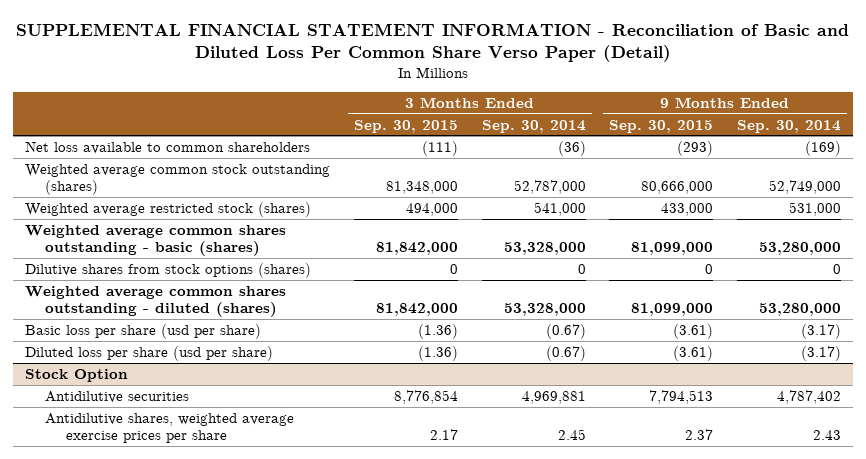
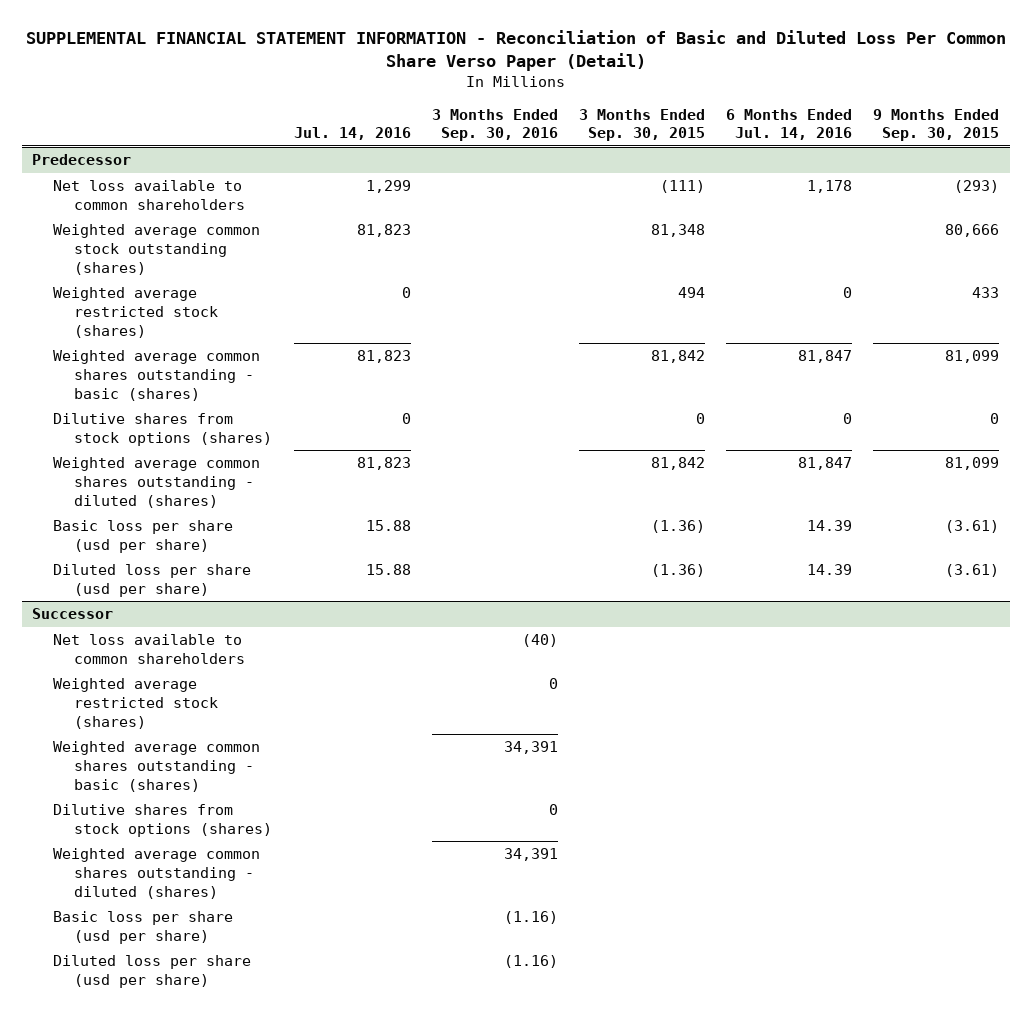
- | 3 Months Ended Sep. 30, 2015 | 3 Months Ended Sep. 30, 2014 | 9 Months Ended Sep. 30, 2015 | 9 Months Ended Sep. 30, 2014
+ | Jul. 14, 2016 | 3 Months Ended Sep. 30, 2016 | 3 Months Ended Sep. 30, 2015 | 6 Months Ended Jul. 14, 2016 | 9 Months Ended Sep. 30, 2015
+ Predecessor
- Weighted average common stock outstanding (shares) | 81,348,000 | 52,787,000 | 80,666,000 | 52,749,000
- Weighted average restricted stock (shares) | 494,000 | 541,000 | 433,000 | 531,000
- Weighted average common shares outstanding - basic (shares) | 81,842,000 | 53,328,000 | 81,099,000 | 53,280,000
+ Weighted average common stock outstanding (shares) | 81,823 | | 81,348 | | 80,666
+ Weighted average restricted stock (shares) | 0 | | 494 | 0 | 433
+ Weighted average common shares outstanding - basic (shares) | 81,823 | | 81,842 | 81,847 | 81,099
- Weighted average common shares outstanding - diluted (shares) | 81,842,000 | 53,328,000 | 81,099,000 | 53,280,000
+ Weighted average common shares outstanding - diluted (shares) | 81,823 | | 81,842 | 81,847 | 81,099
- Stock Option
- Antidilutive securities | 8,776,854 | 4,969,881 | 7,794,513 | 4,787,402
- Antidilutive shares, weighted average exercise prices per share | 2.17 | 2.45 | 2.37 | 2.43
+ Successor
+ Net loss available to common shareholders | | (40) | | |
+ Weighted average restricted stock (shares) | | 0 | | |
+ Weighted average common shares outstanding - basic (shares) | | 34,391 | | |
+ Dilutive shares from stock options (shares) | | 0 | | |
+ Weighted average common shares outstanding - diluted (shares) | | 34,391 | | |
+ Basic loss per share (usd per share) | | (1.16) | | |
+ Diluted loss per share (usd per share) | | (1.16) | | |

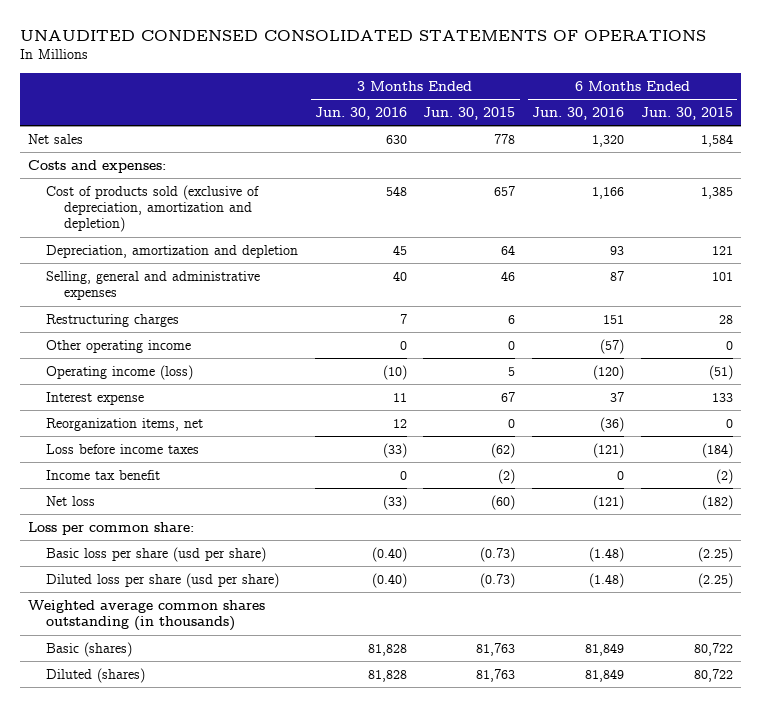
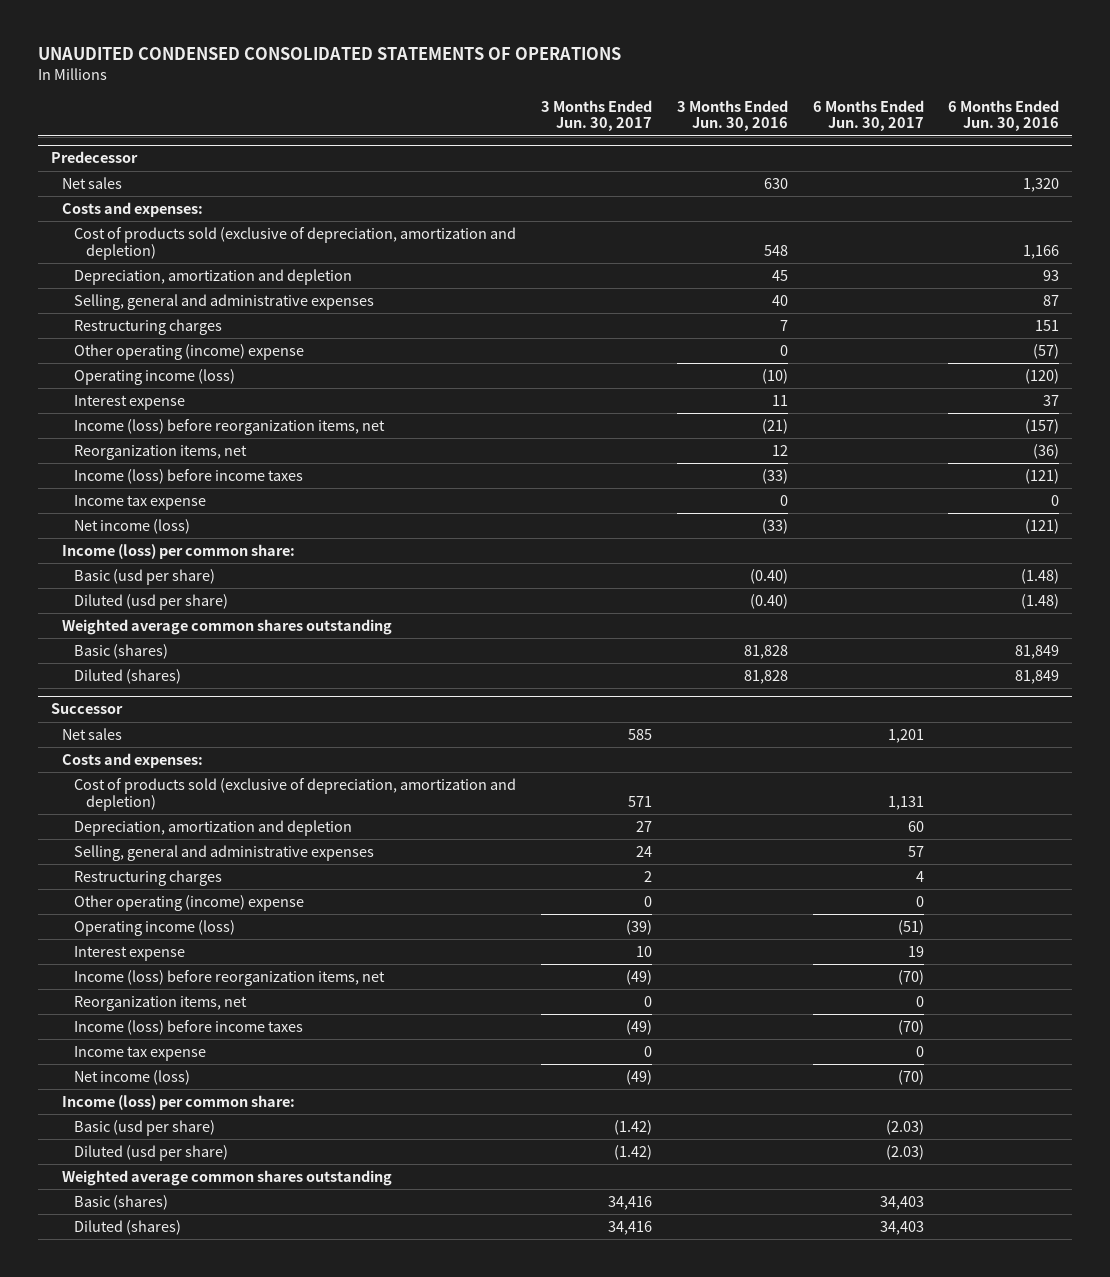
- | 3 Months Ended Jun. 30, 2016 | 3 Months Ended Jun. 30, 2015 | 6 Months Ended Jun. 30, 2016 | 6 Months Ended Jun. 30, 2015
+ | 3 Months Ended Jun. 30, 2017 | 3 Months Ended Jun. 30, 2016 | 6 Months Ended Jun. 30, 2017 | 6 Months Ended Jun. 30, 2016
+ Predecessor
- Other operating income | 0 | 0 | (57) | 0
+ Other operating (income) expense | | 0 | | (57)
+ Income (loss) before reorganization items, net | | (21) | | (157)
- Loss before income taxes | (33) | (62) | (121) | (184)
- Income tax benefit | 0 | (2) | 0 | (2)
- Net loss | (33) | (60) | (121) | (182)
- Loss per common share:
- Basic loss per share (usd per share) | (0.40) | (0.73) | (1.48) | (2.25)
- Diluted loss per share (usd per share) | (0.40) | (0.73) | (1.48) | (2.25)
- Weighted average common shares outstanding (in thousands)
+ Income (loss) before income taxes | | (33) | | (121)
+ Income tax expense | | 0 | | 0
+ Net income (loss) | | (33) | | (121)
+ Income (loss) per common share:
+ Basic (usd per share) | | (0.40) | | (1.48)
+ Diluted (usd per share) | | (0.40) | | (1.48)
+ Weighted average common shares outstanding
+ Successor
+ Net sales | 585 | | 1,201 |
+ Costs and expenses:
+ Cost of products sold (exclusive of depreciation, amortization and depletion) | 571 | | 1,131 |
+ Depreciation, amortization and depletion | 27 | | 60 |
+ Selling, general and administrative expenses | 24 | | 57 |
+ Restructuring charges | 2 | | 4 |
+ Other operating (income) expense | 0 | | 0 |
+ Operating income (loss) | (39) | | (51) |
+ Interest expense | 10 | | 19 |
+ Income (loss) before reorganization items, net | (49) | | (70) |
+ Reorganization items, net | 0 | | 0 |
+ Income (loss) before income taxes | (49) | | (70) |
+ Income tax expense | 0 | | 0 |
+ Net income (loss) | (49) | | (70) |
+ Income (loss) per common share:
+ Basic (usd per share) | (1.42) | | (2.03) |
+ Diluted (usd per share) | (1.42) | | (2.03) |
+ Weighted average common shares outstanding
+ Basic (shares) | 34,416 | | 34,403 |
+ Diluted (shares) | 34,416 | | 34,403 |

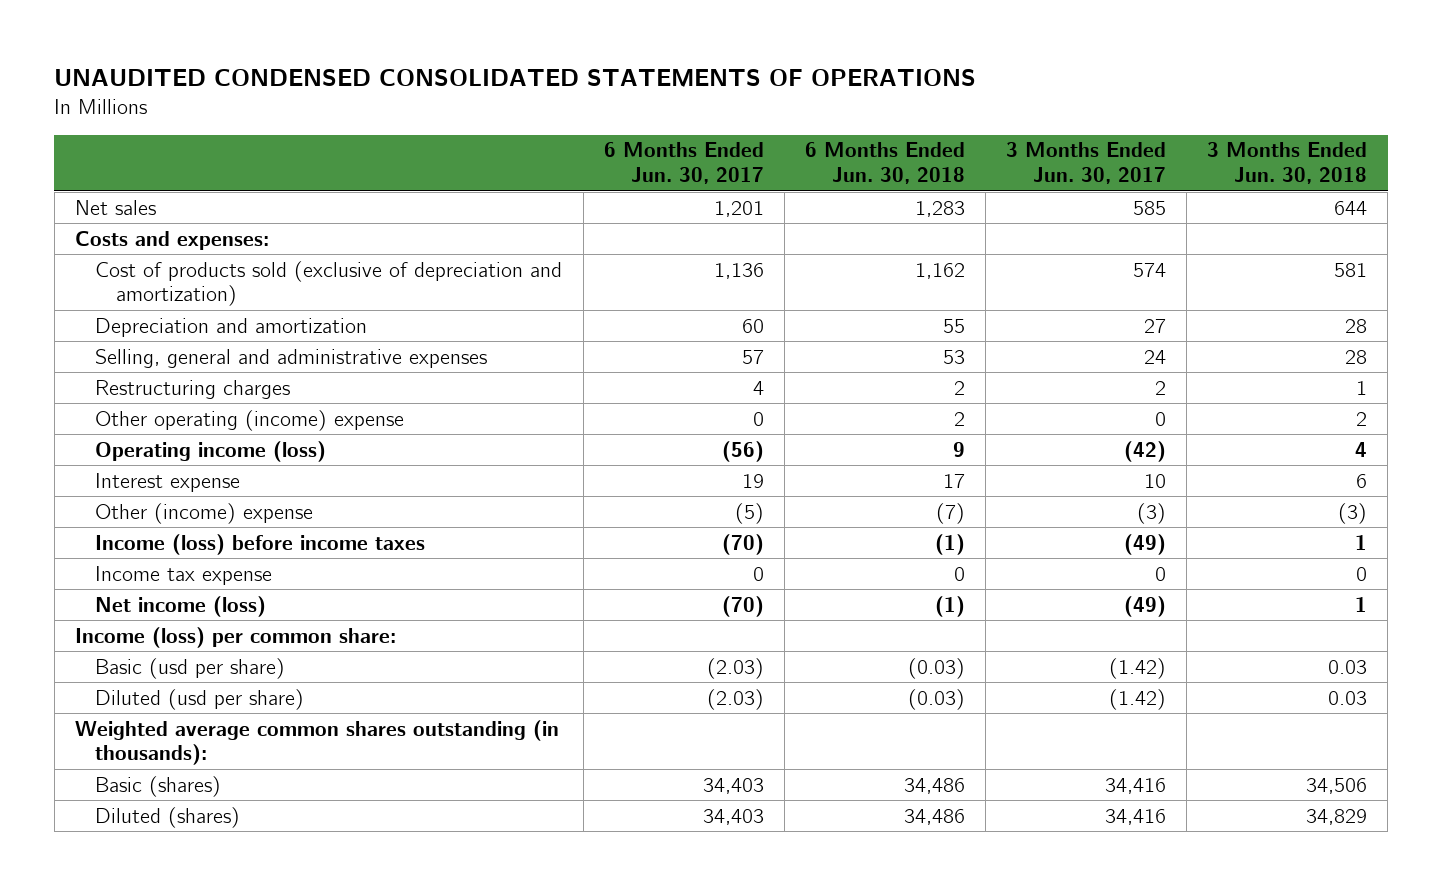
- | 3 Months Ended Jun. 30, 2017 | 3 Months Ended Jun. 30, 2016 | 6 Months Ended Jun. 30, 2017 | 6 Months Ended Jun. 30, 2016
+ | 6 Months Ended Jun. 30, 2017 | 6 Months Ended Jun. 30, 2018 | 3 Months Ended Jun. 30, 2017 | 3 Months Ended Jun. 30, 2018
- Predecessor
- Net sales | | 630 | | 1,320
- Costs and expenses:
- Cost of products sold (exclusive of depreciation, amortization and depletion) | | 548 | | 1,166
- Depreciation, amortization and depletion | | 45 | | 93
- Selling, general and administrative expenses | | 40 | | 87
- Restructuring charges | | 7 | | 151
- Other operating (income) expense | | 0 | | (57)
- Operating income (loss) | | (10) | | (120)
- Interest expense | | 11 | | 37
- Income (loss) before reorganization items, net | | (21) | | (157)
- Reorganization items, net | | 12 | | (36)
- Income (loss) before income taxes | | (33) | | (121)
- Income tax expense | | 0 | | 0
- Net income (loss) | | (33) | | (121)
- Income (loss) per common share:
- Basic (usd per share) | | (0.40) | | (1.48)
- Diluted (usd per share) | | (0.40) | | (1.48)
- Weighted average common shares outstanding
- Basic (shares) | | 81,828 | | 81,849
- Diluted (shares) | | 81,828 | | 81,849
- Successor
- Cost of products sold (exclusive of depreciation, amortization and depletion) | 571 | | 1,131 |
- Depreciation, amortization and depletion | 27 | | 60 |
+ Cost of products sold (exclusive of depreciation and amortization) | 1,136 | 1,162 | 574 | 581
+ Depreciation and amortization | 60 | 55 | 27 | 28
- Operating income (loss) | (39) | | (51) |
+ Operating income (loss) | (56) | 9 | (42) | 4
- Income (loss) before reorganization items, net | (49) | | (70) |
- Reorganization items, net | 0 | | 0 |
+ Other (income) expense | (5) | (7) | (3) | (3)
- Weighted average common shares outstanding
+ Weighted average common shares outstanding (in thousands):

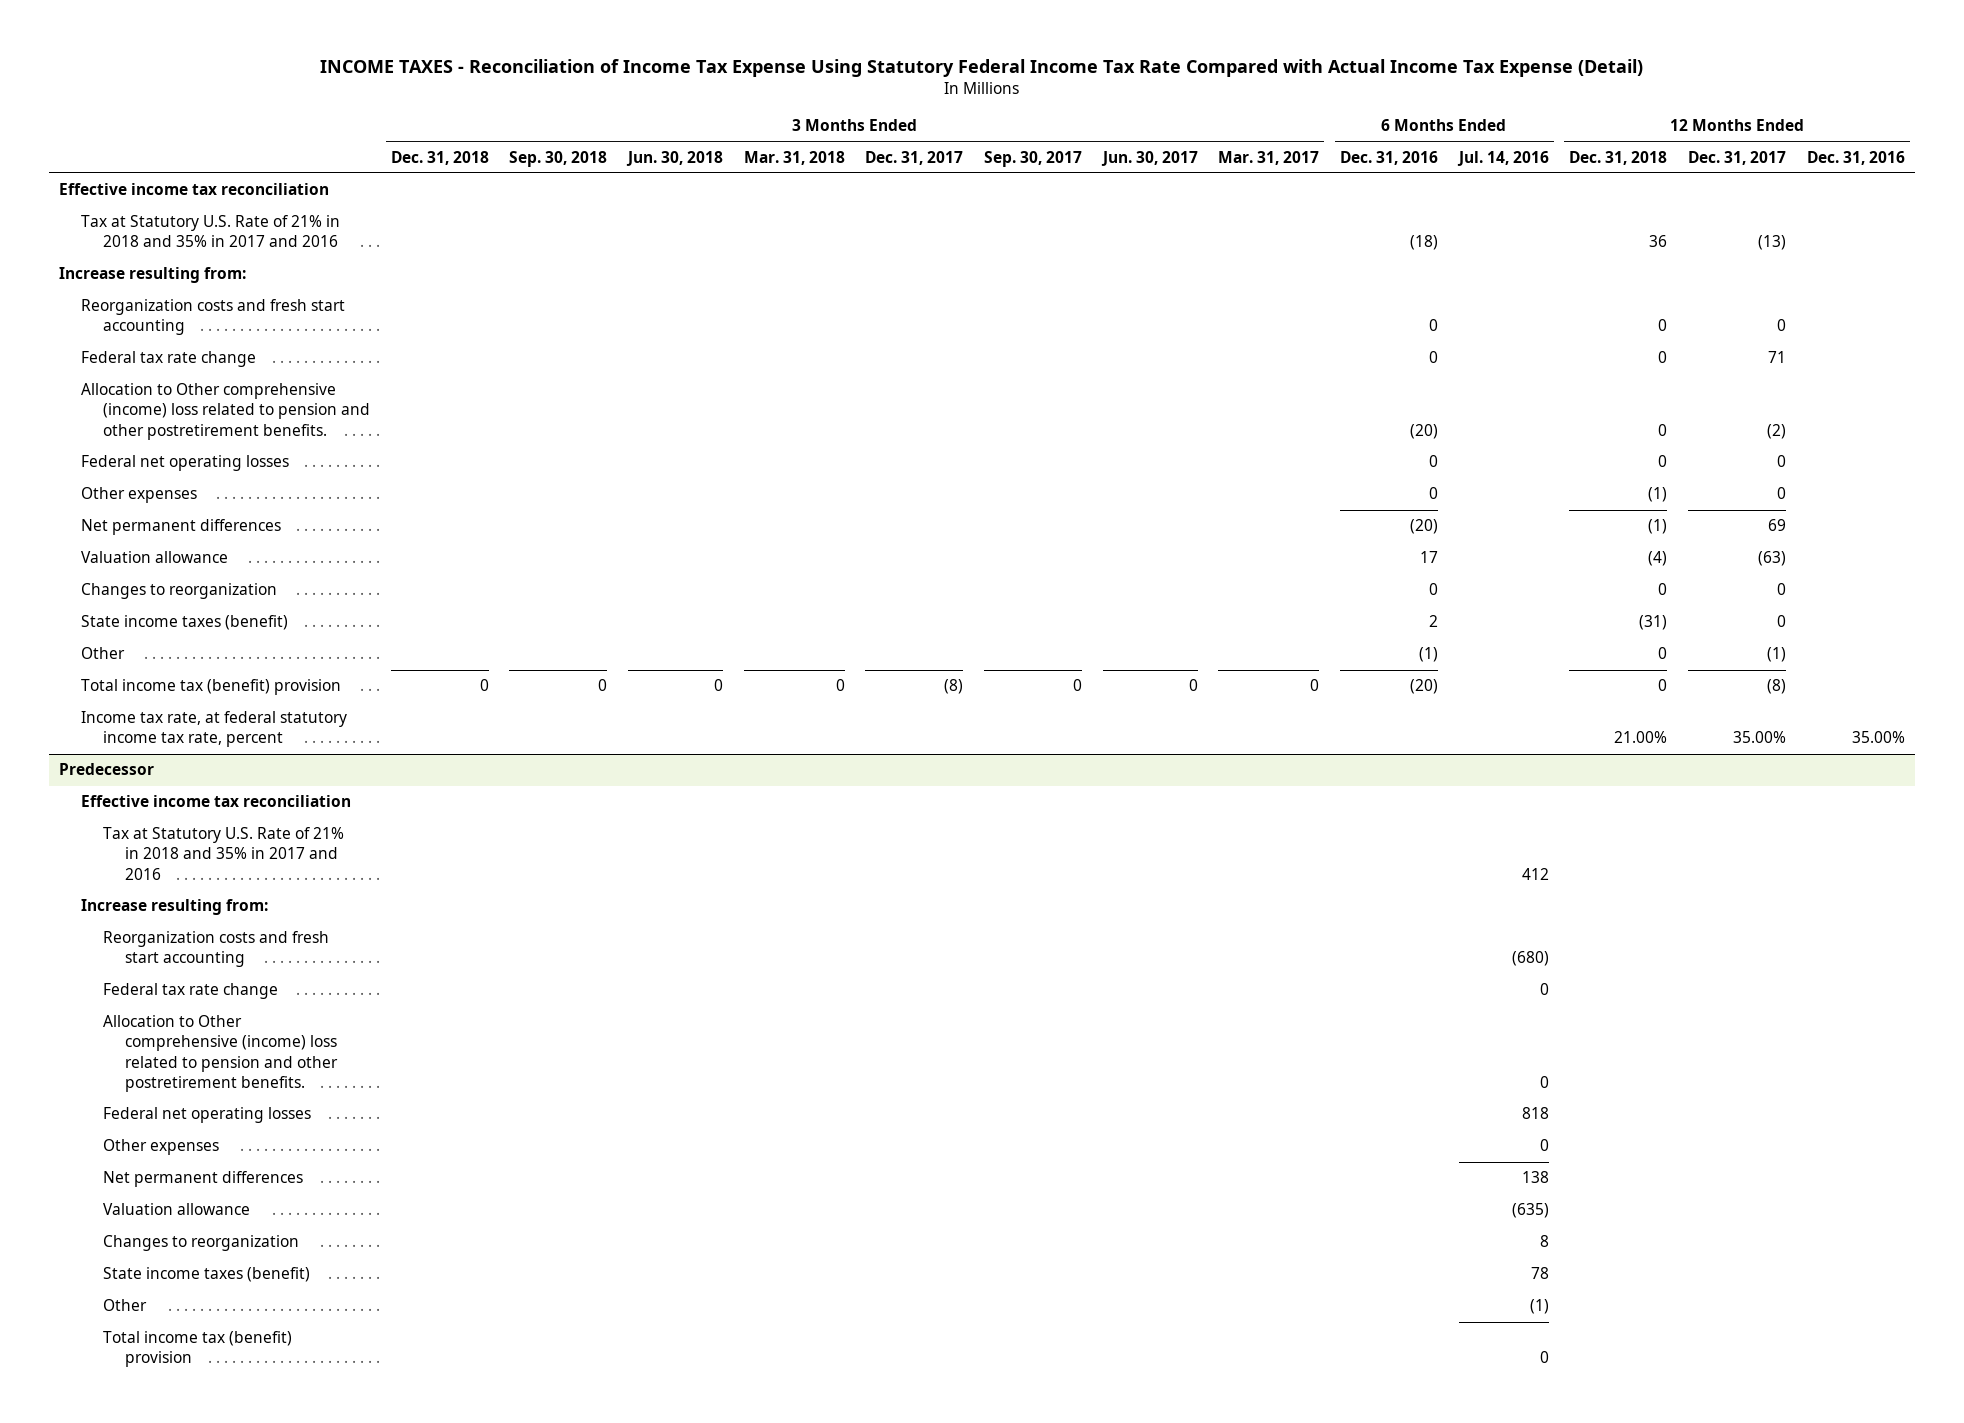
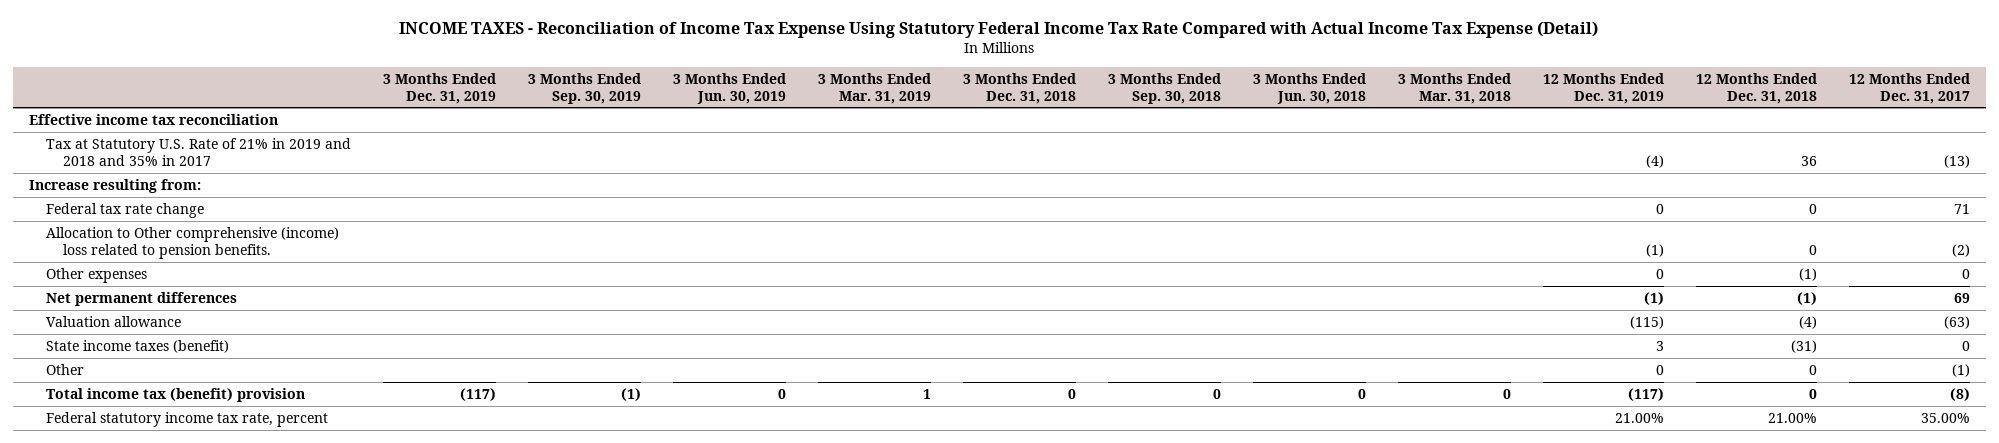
- | 3 Months Ended Dec. 31, 2018 | 3 Months Ended Sep. 30, 2018 | 3 Months Ended Jun. 30, 2018 | 3 Months Ended Mar. 31, 2018 | 3 Months Ended Dec. 31, 2017 | 3 Months Ended Sep. 30, 2017 | 3 Months Ended Jun. 30, 2017 | 3 Months Ended Mar. 31, 2017 | 6 Months Ended Dec. 31, 2016 | 6 Months Ended Jul. 14, 2016 | 12 Months Ended Dec. 31, 2018 | 12 Months Ended Dec. 31, 2017 | 12 Months Ended Dec. 31, 2016
+ | 3 Months Ended Dec. 31, 2019 | 3 Months Ended Sep. 30, 2019 | 3 Months Ended Jun. 30, 2019 | 3 Months Ended Mar. 31, 2019 | 3 Months Ended Dec. 31, 2018 | 3 Months Ended Sep. 30, 2018 | 3 Months Ended Jun. 30, 2018 | 3 Months Ended Mar. 31, 2018 | 12 Months Ended Dec. 31, 2019 | 12 Months Ended Dec. 31, 2018 | 12 Months Ended Dec. 31, 2017
- Tax at Statutory U.S. Rate of 21% in 2018 and 35% in 2017 and 2016 | | | | | | | | | (18) | | 36 | (13) |
+ Tax at Statutory U.S. Rate of 21% in 2019 and 2018 and 35% in 2017 | | | | | | | | | (4) | 36 | (13)
- Reorganization costs and fresh start accounting | | | | | | | | | 0 | | 0 | 0 |
- Allocation to Other comprehensive (income) loss related to pension and other postretirement benefits. | | | | | | | | | (20) | | 0 | (2) |
- Federal net operating losses | | | | | | | | | 0 | | 0 | 0 |
+ Allocation to Other comprehensive (income) loss related to pension benefits. | | | | | | | | | (1) | 0 | (2)
- Changes to reorganization | | | | | | | | | 0 | | 0 | 0 |
- Income tax rate, at federal statutory income tax rate, percent | | | | | | | | | | | 21.00% | 35.00% | 35.00%
- Predecessor
- Effective income tax reconciliation
- Tax at Statutory U.S. Rate of 21% in 2018 and 35% in 2017 and 2016 | | | | | | | | | | 412 | | |
- Increase resulting from:
- Reorganization costs and fresh start accounting | | | | | | | | | | (680) | | |
- Federal tax rate change | | | | | | | | | | 0 | | |
- Allocation to Other comprehensive (income) loss related to pension and other postretirement benefits. | | | | | | | | | | 0 | | |
- Federal net operating losses | | | | | | | | | | 818 | | |
- Other expenses | | | | | | | | | | 0 | | |
- Net permanent differences | | | | | | | | | | 138 | | |
- Valuation allowance | | | | | | | | | | (635) | | |
- Changes to reorganization | | | | | | | | | | 8 | | |
- State income taxes (benefit) | | | | | | | | | | 78 | | |
- Other | | | | | | | | | | (1) | | |
- Total income tax (benefit) provision | | | | | | | | | | 0 | | |
+ Federal statutory income tax rate, percent | | | | | | | | | 21.00% | 21.00% | 35.00%

